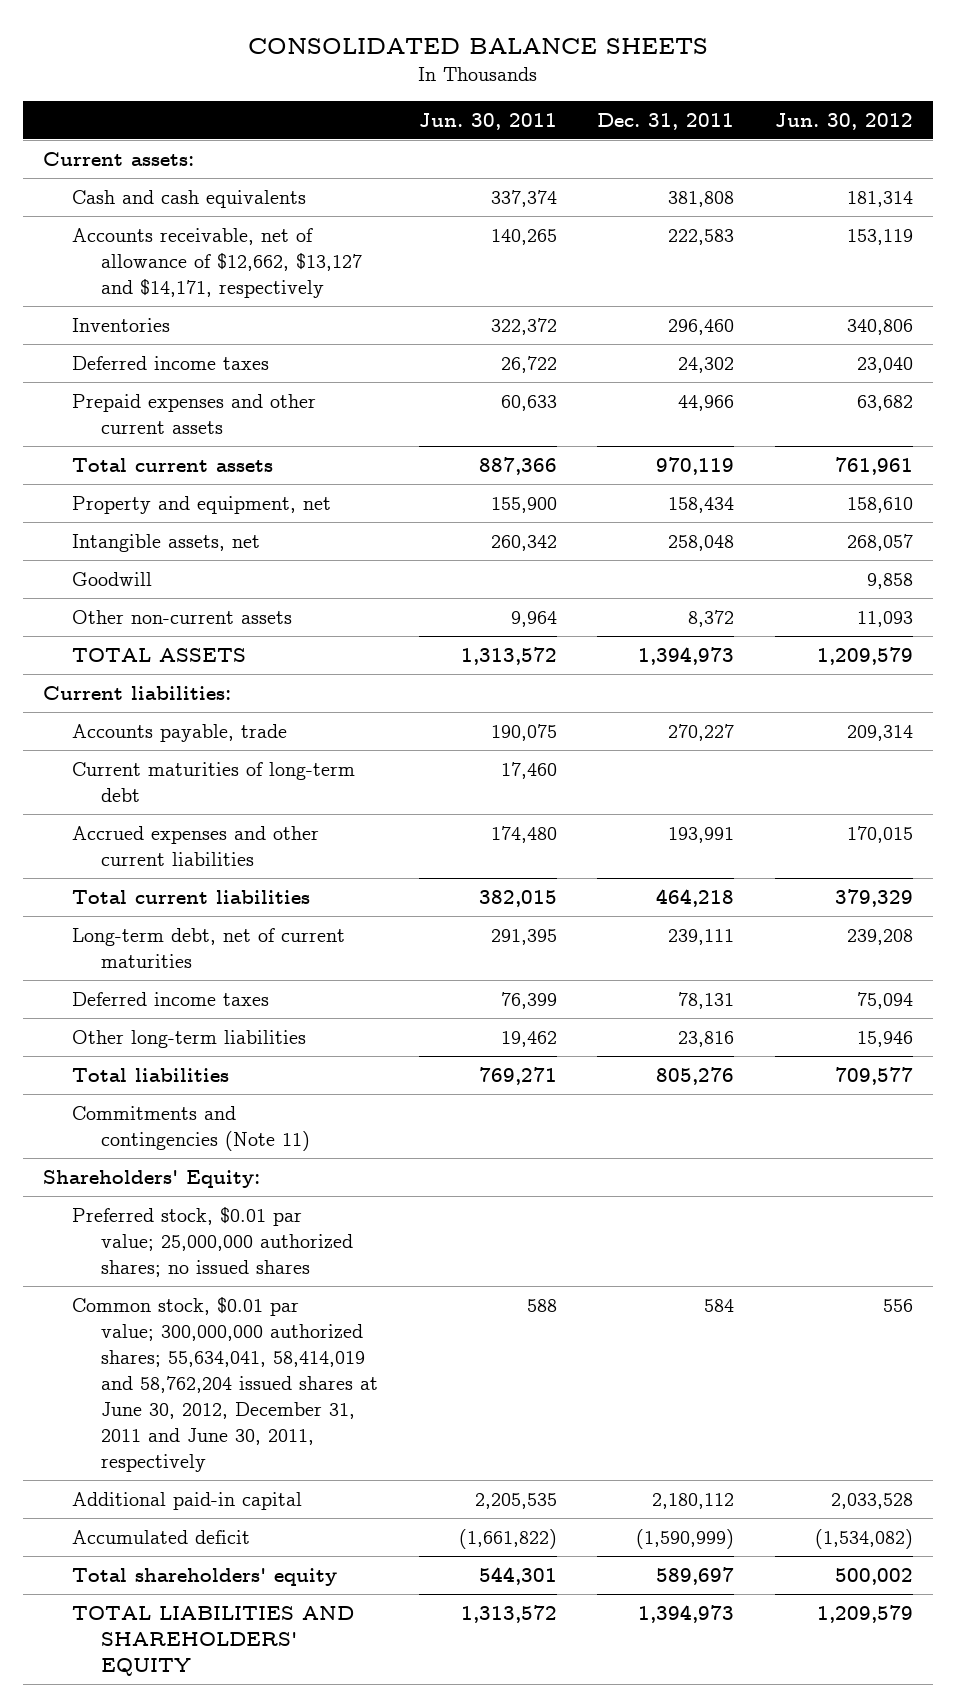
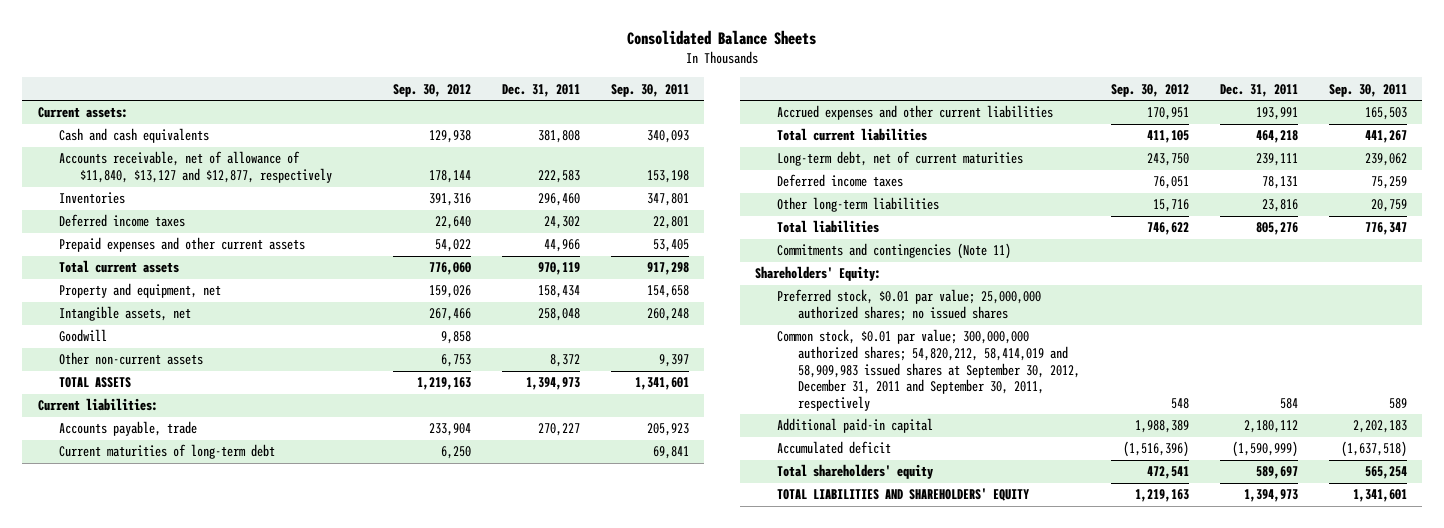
- CONSOLIDATED BALANCE SHEETS
+ Consolidated Balance Sheets
- | Jun. 30, 2011 | Dec. 31, 2011 | Jun. 30, 2012
+ | Sep. 30, 2012 | Dec. 31, 2011 | Sep. 30, 2011
- Accounts receivable, net of allowance of $12,662, $13,127 and $14,171, respectively | 140,265 | 222,583 | 153,119
+ Accounts receivable, net of allowance of $11,840, $13,127 and $12,877, respectively | 178,144 | 222,583 | 153,198
- Common stock, $0.01 par value; 300,000,000 authorized shares; 55,634,041, 58,414,019 and 58,762,204 issued shares at June 30, 2012, December 31, 2011 and June 30, 2011, respectively | 588 | 584 | 556
+ Common stock, $0.01 par value; 300,000,000 authorized shares; 54,820,212, 58,414,019 and 58,909,983 issued shares at September 30, 2012, December 31, 2011 and September 30, 2011, respectively | 548 | 584 | 589

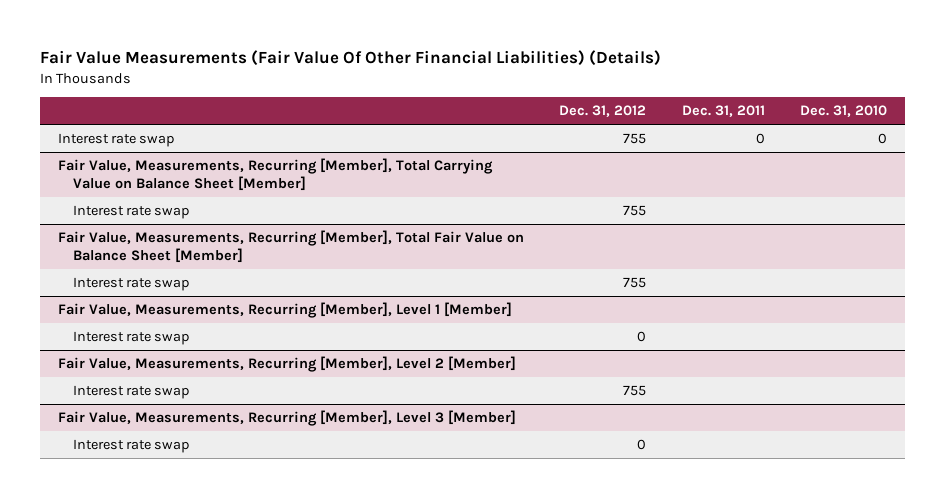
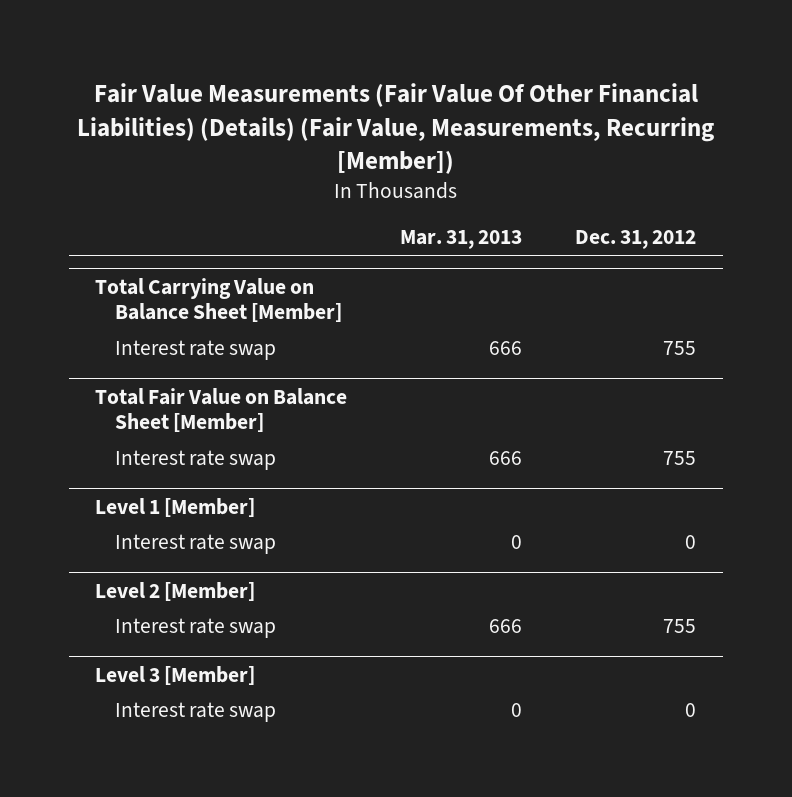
- Fair Value Measurements (Fair Value Of Other Financial Liabilities) (Details)
+ Fair Value Measurements (Fair Value Of Other Financial Liabilities) (Details) (Fair Value, Measurements, Recurring [Member])
- | Dec. 31, 2012 | Dec. 31, 2011 | Dec. 31, 2010
+ | Mar. 31, 2013 | Dec. 31, 2012
- Interest rate swap | 755 | 0 | 0
- Fair Value, Measurements, Recurring [Member], Total Carrying Value on Balance Sheet [Member]
+ Total Carrying Value on Balance Sheet [Member]
- Fair Value, Measurements, Recurring [Member], Total Fair Value on Balance Sheet [Member]
+ Total Fair Value on Balance Sheet [Member]
- Fair Value, Measurements, Recurring [Member], Level 1 [Member]
+ Level 1 [Member]
- Fair Value, Measurements, Recurring [Member], Level 2 [Member]
+ Level 2 [Member]
- Fair Value, Measurements, Recurring [Member], Level 3 [Member]
+ Level 3 [Member]

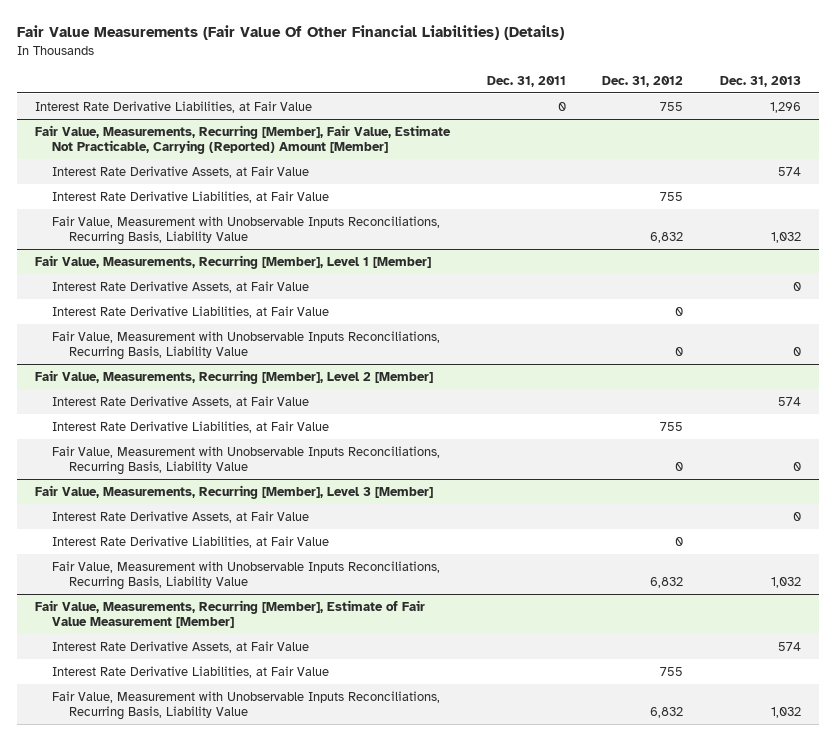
- Fair Value Measurements (Fair Value Of Other Financial Liabilities) (Details) (Fair Value, Measurements, Recurring [Member])
+ Fair Value Measurements (Fair Value Of Other Financial Liabilities) (Details)
- | Mar. 31, 2013 | Dec. 31, 2012
+ | Dec. 31, 2011 | Dec. 31, 2012 | Dec. 31, 2013
- Total Carrying Value on Balance Sheet [Member]
- Interest rate swap | 666 | 755
- Total Fair Value on Balance Sheet [Member]
- Interest rate swap | 666 | 755
- Level 1 [Member]
- Interest rate swap | 0 | 0
- Level 2 [Member]
- Interest rate swap | 666 | 755
- Level 3 [Member]
- Interest rate swap | 0 | 0
+ Interest Rate Derivative Liabilities, at Fair Value | 0 | 755 | 1,296
+ Fair Value, Measurements, Recurring [Member], Fair Value, Estimate Not Practicable, Carrying (Reported) Amount [Member]
+ Interest Rate Derivative Assets, at Fair Value | | | 574
+ Interest Rate Derivative Liabilities, at Fair Value | | 755 |
+ Fair Value, Measurement with Unobservable Inputs Reconciliations, Recurring Basis, Liability Value | | 6,832 | 1,032
+ Fair Value, Measurements, Recurring [Member], Level 1 [Member]
+ Interest Rate Derivative Assets, at Fair Value | | | 0
+ Interest Rate Derivative Liabilities, at Fair Value | | 0 |
+ Fair Value, Measurement with Unobservable Inputs Reconciliations, Recurring Basis, Liability Value | | 0 | 0
+ Fair Value, Measurements, Recurring [Member], Level 2 [Member]
+ Interest Rate Derivative Assets, at Fair Value | | | 574
+ Interest Rate Derivative Liabilities, at Fair Value | | 755 |
+ Fair Value, Measurement with Unobservable Inputs Reconciliations, Recurring Basis, Liability Value | | 0 | 0
+ Fair Value, Measurements, Recurring [Member], Level 3 [Member]
+ Interest Rate Derivative Assets, at Fair Value | | | 0
+ Interest Rate Derivative Liabilities, at Fair Value | | 0 |
+ Fair Value, Measurement with Unobservable Inputs Reconciliations, Recurring Basis, Liability Value | | 6,832 | 1,032
+ Fair Value, Measurements, Recurring [Member], Estimate of Fair Value Measurement [Member]
+ Interest Rate Derivative Assets, at Fair Value | | | 574
+ Interest Rate Derivative Liabilities, at Fair Value | | 755 |
+ Fair Value, Measurement with Unobservable Inputs Reconciliations, Recurring Basis, Liability Value | | 6,832 | 1,032

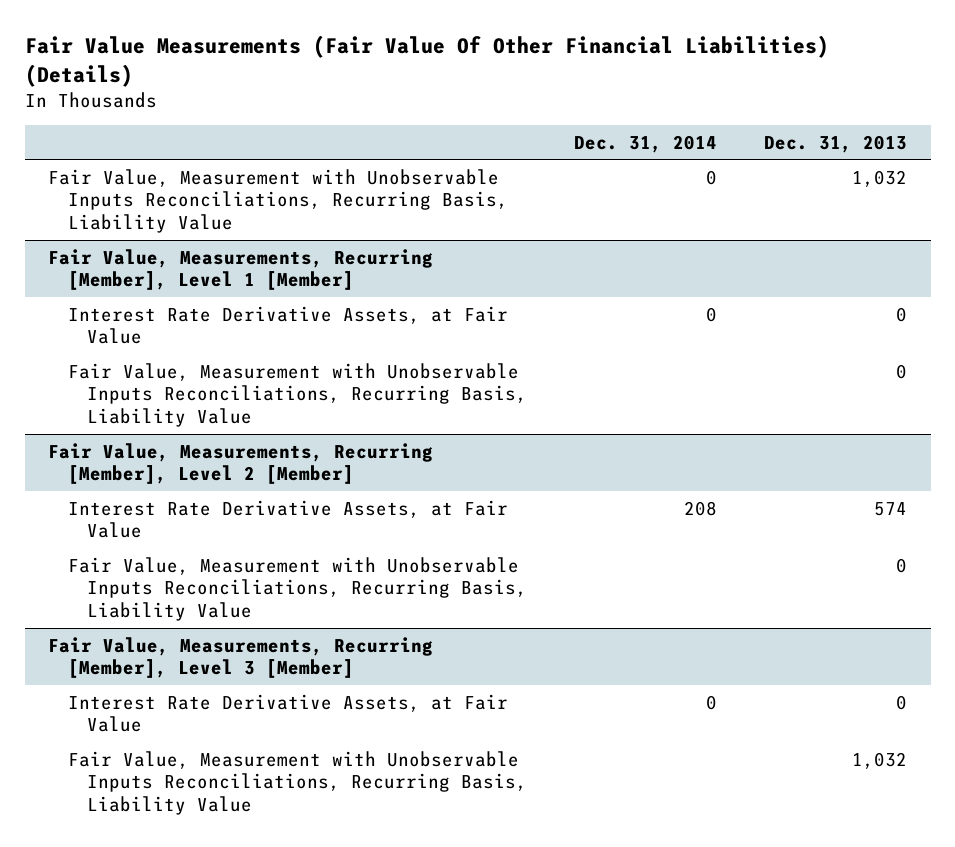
- | Dec. 31, 2011 | Dec. 31, 2012 | Dec. 31, 2013
+ | Dec. 31, 2014 | Dec. 31, 2013
- Interest Rate Derivative Liabilities, at Fair Value | 0 | 755 | 1,296
- Fair Value, Measurements, Recurring [Member], Fair Value, Estimate Not Practicable, Carrying (Reported) Amount [Member]
- Interest Rate Derivative Assets, at Fair Value | | | 574
- Interest Rate Derivative Liabilities, at Fair Value | | 755 |
@ Fair Value, Measurements, Recurring [Member], Level 1 [Member]
- Interest Rate Derivative Liabilities, at Fair Value | | 0 |
@ Fair Value, Measurements, Recurring [Member], Level 2 [Member]
- Interest Rate Derivative Liabilities, at Fair Value | | 755 |
@ Fair Value, Measurements, Recurring [Member], Level 3 [Member]
- Interest Rate Derivative Liabilities, at Fair Value | | 0 |
- Fair Value, Measurements, Recurring [Member], Estimate of Fair Value Measurement [Member]
- Interest Rate Derivative Assets, at Fair Value | | | 574
- Interest Rate Derivative Liabilities, at Fair Value | | 755 |
- Fair Value, Measurement with Unobservable Inputs Reconciliations, Recurring Basis, Liability Value | | 6,832 | 1,032

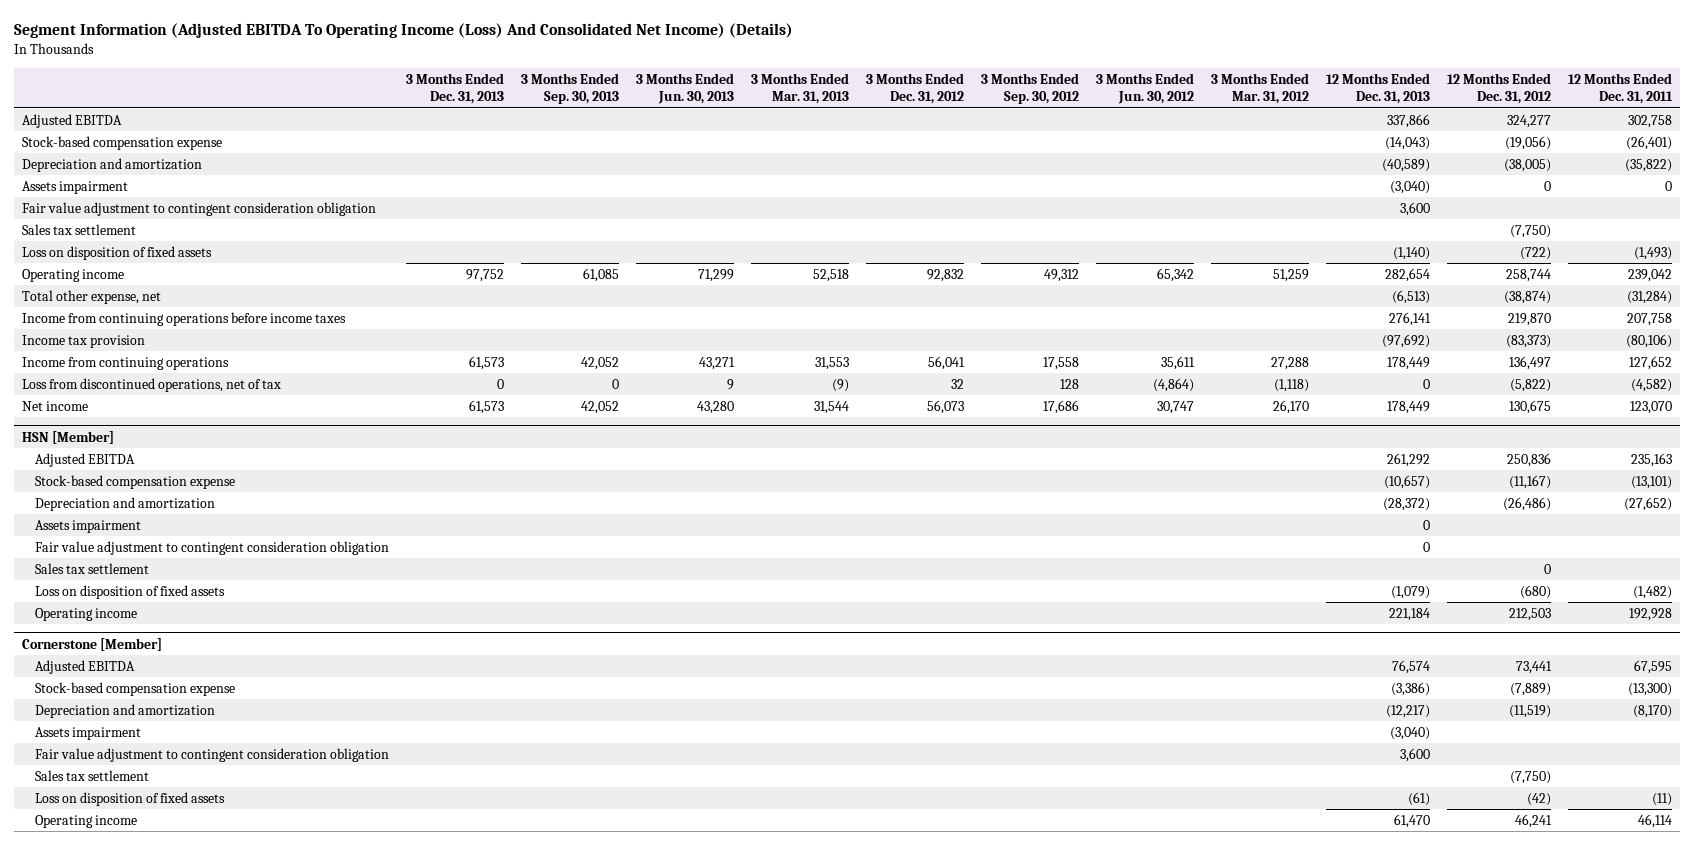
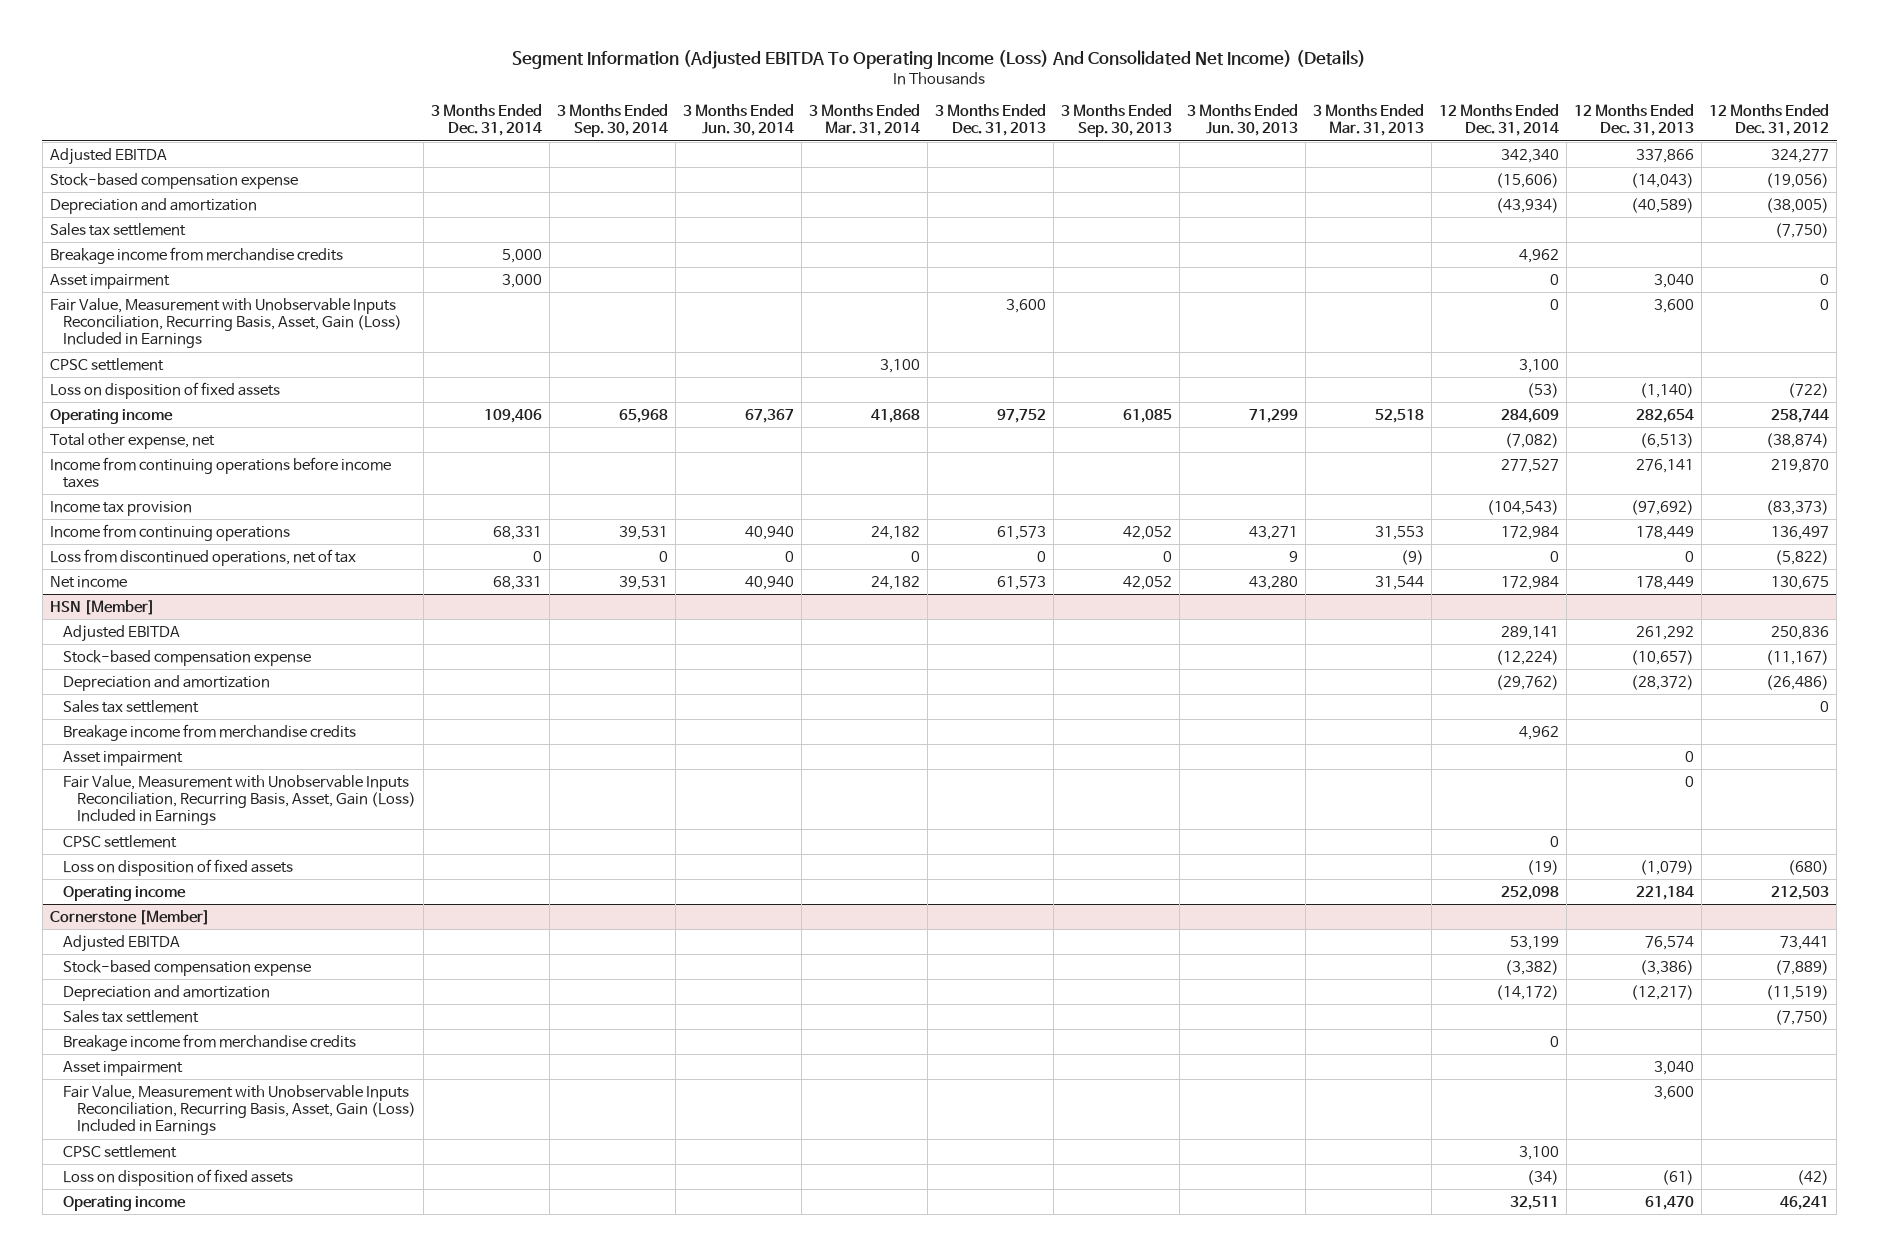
- | 3 Months Ended Dec. 31, 2013 | 3 Months Ended Sep. 30, 2013 | 3 Months Ended Jun. 30, 2013 | 3 Months Ended Mar. 31, 2013 | 3 Months Ended Dec. 31, 2012 | 3 Months Ended Sep. 30, 2012 | 3 Months Ended Jun. 30, 2012 | 3 Months Ended Mar. 31, 2012 | 12 Months Ended Dec. 31, 2013 | 12 Months Ended Dec. 31, 2012 | 12 Months Ended Dec. 31, 2011
+ | 3 Months Ended Dec. 31, 2014 | 3 Months Ended Sep. 30, 2014 | 3 Months Ended Jun. 30, 2014 | 3 Months Ended Mar. 31, 2014 | 3 Months Ended Dec. 31, 2013 | 3 Months Ended Sep. 30, 2013 | 3 Months Ended Jun. 30, 2013 | 3 Months Ended Mar. 31, 2013 | 12 Months Ended Dec. 31, 2014 | 12 Months Ended Dec. 31, 2013 | 12 Months Ended Dec. 31, 2012
- Assets impairment | | | | | | | | | (3,040) | 0 | 0
- Fair value adjustment to contingent consideration obligation | | | | | | | | | 3,600 | |
+ Breakage income from merchandise credits | 5,000 | | | | | | | | 4,962 | |
+ Asset impairment | 3,000 | | | | | | | | 0 | 3,040 | 0
+ Fair Value, Measurement with Unobservable Inputs Reconciliation, Recurring Basis, Asset, Gain (Loss) Included in Earnings | | | | | 3,600 | | | | 0 | 3,600 | 0
+ CPSC settlement | | | | 3,100 | | | | | 3,100 | |
@ HSN [Member]
- Assets impairment | | | | | | | | | 0 | |
- Fair value adjustment to contingent consideration obligation | | | | | | | | | 0 | |
+ Breakage income from merchandise credits | | | | | | | | | 4,962 | |
+ Asset impairment | | | | | | | | | | 0 |
+ Fair Value, Measurement with Unobservable Inputs Reconciliation, Recurring Basis, Asset, Gain (Loss) Included in Earnings | | | | | | | | | | 0 |
+ CPSC settlement | | | | | | | | | 0 | |
@ Cornerstone [Member]
- Assets impairment | | | | | | | | | (3,040) | |
- Fair value adjustment to contingent consideration obligation | | | | | | | | | 3,600 | |
+ Breakage income from merchandise credits | | | | | | | | | 0 | |
+ Asset impairment | | | | | | | | | | 3,040 |
+ Fair Value, Measurement with Unobservable Inputs Reconciliation, Recurring Basis, Asset, Gain (Loss) Included in Earnings | | | | | | | | | | 3,600 |
+ CPSC settlement | | | | | | | | | 3,100 | |

